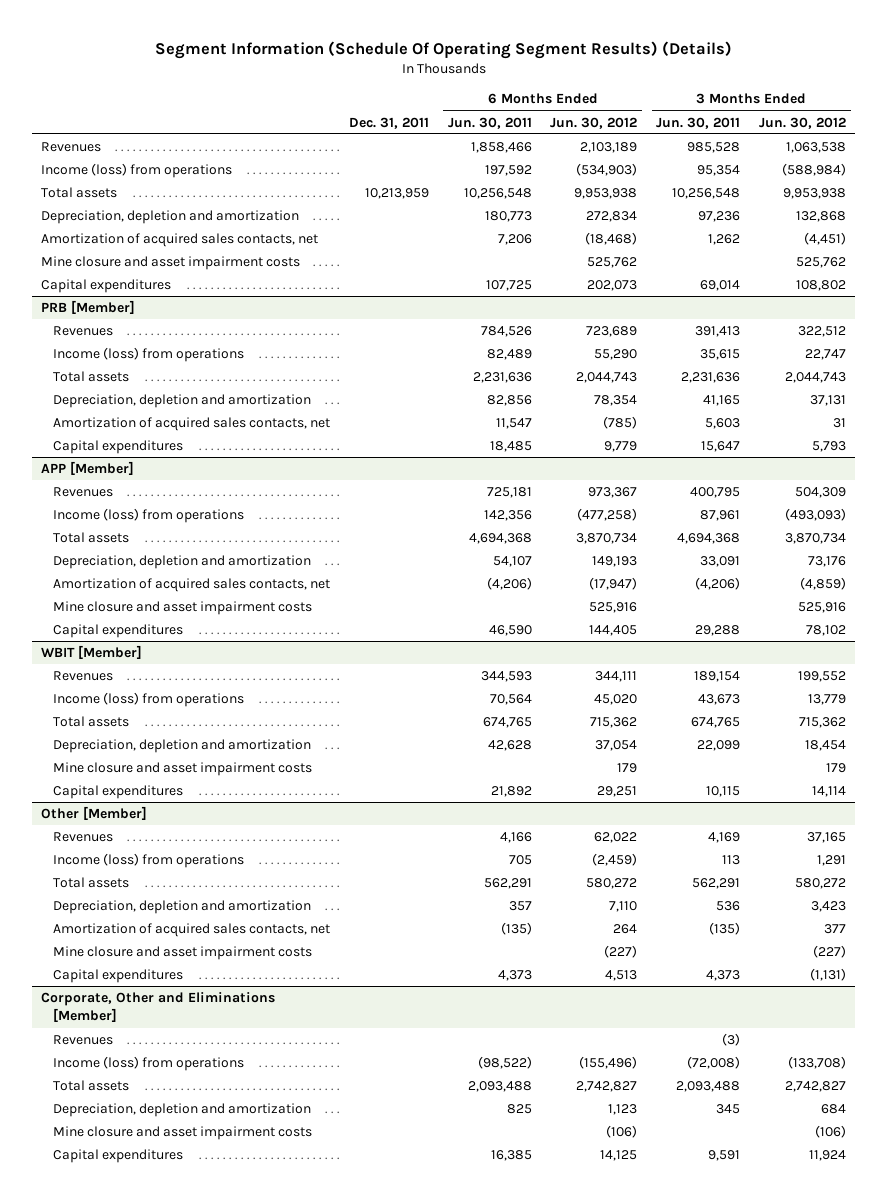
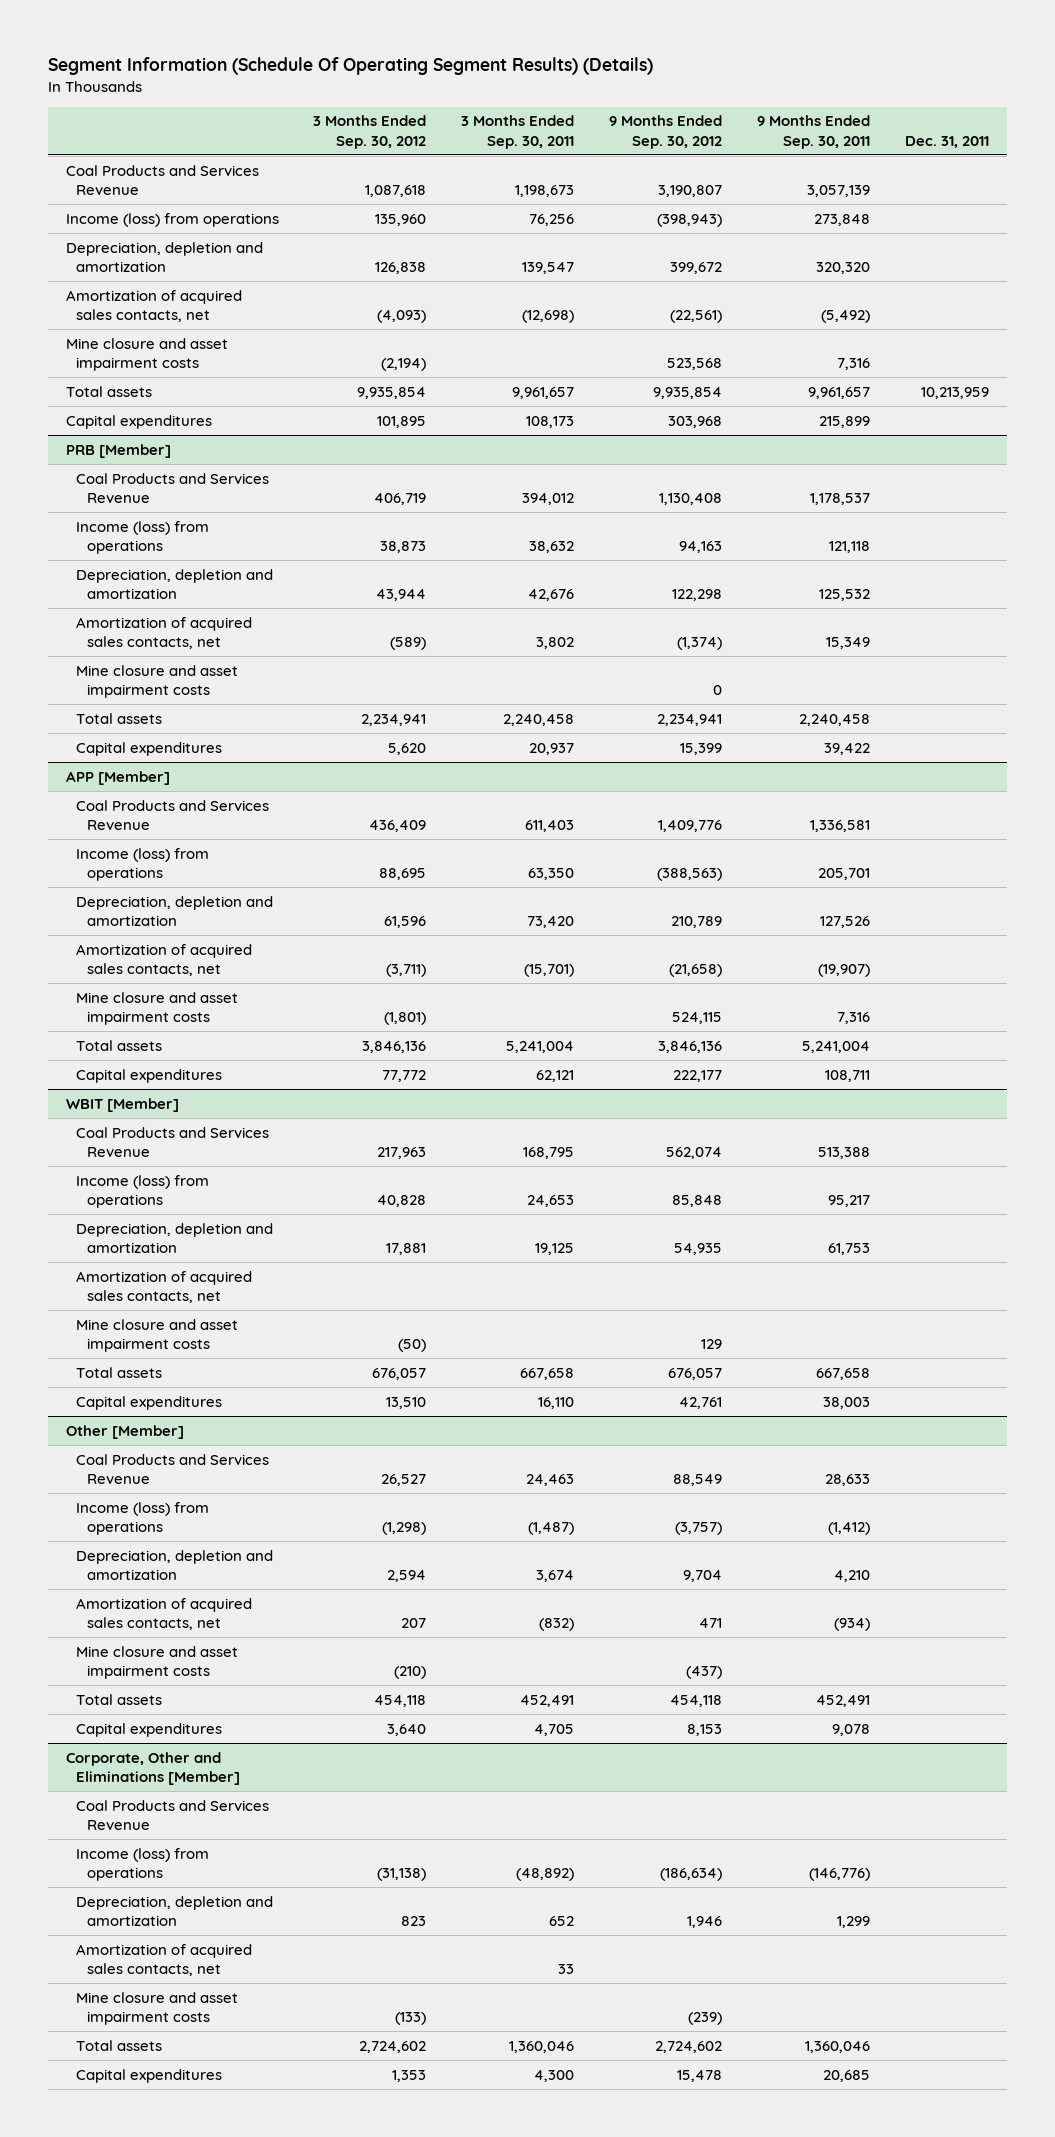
- | Dec. 31, 2011 | 6 Months Ended Jun. 30, 2011 | 6 Months Ended Jun. 30, 2012 | 3 Months Ended Jun. 30, 2011 | 3 Months Ended Jun. 30, 2012
+ | 3 Months Ended Sep. 30, 2012 | 3 Months Ended Sep. 30, 2011 | 9 Months Ended Sep. 30, 2012 | 9 Months Ended Sep. 30, 2011 | Dec. 31, 2011
- Revenues | | 1,858,466 | 2,103,189 | 985,528 | 1,063,538
+ Coal Products and Services Revenue | 1,087,618 | 1,198,673 | 3,190,807 | 3,057,139 |
moved down: Total assets | 9,935,854 | 9,961,657 | 9,935,854 | 9,961,657 | 10,213,959
@ PRB [Member]
- Revenues | | 784,526 | 723,689 | 391,413 | 322,512
+ Coal Products and Services Revenue | 406,719 | 394,012 | 1,130,408 | 1,178,537 |
+ Mine closure and asset impairment costs | | | 0 | |
moved down: Total assets | 2,234,941 | 2,240,458 | 2,234,941 | 2,240,458 |
@ APP [Member]
- Revenues | | 725,181 | 973,367 | 400,795 | 504,309
+ Coal Products and Services Revenue | 436,409 | 611,403 | 1,409,776 | 1,336,581 |
moved down: Total assets | 3,846,136 | 5,241,004 | 3,846,136 | 5,241,004 |
@ WBIT [Member]
- Revenues | | 344,593 | 344,111 | 189,154 | 199,552
+ Coal Products and Services Revenue | 217,963 | 168,795 | 562,074 | 513,388 |
+ Amortization of acquired sales contacts, net
moved down: Total assets | 676,057 | 667,658 | 676,057 | 667,658 |
@ Other [Member]
- Revenues | | 4,166 | 62,022 | 4,169 | 37,165
+ Coal Products and Services Revenue | 26,527 | 24,463 | 88,549 | 28,633 |
moved down: Total assets | 454,118 | 452,491 | 454,118 | 452,491 |
@ Corporate, Other and Eliminations [Member]
- Revenues | | | | (3) |
+ Coal Products and Services Revenue
+ Amortization of acquired sales contacts, net | | 33 | | |
moved down: Total assets | 2,724,602 | 1,360,046 | 2,724,602 | 1,360,046 |

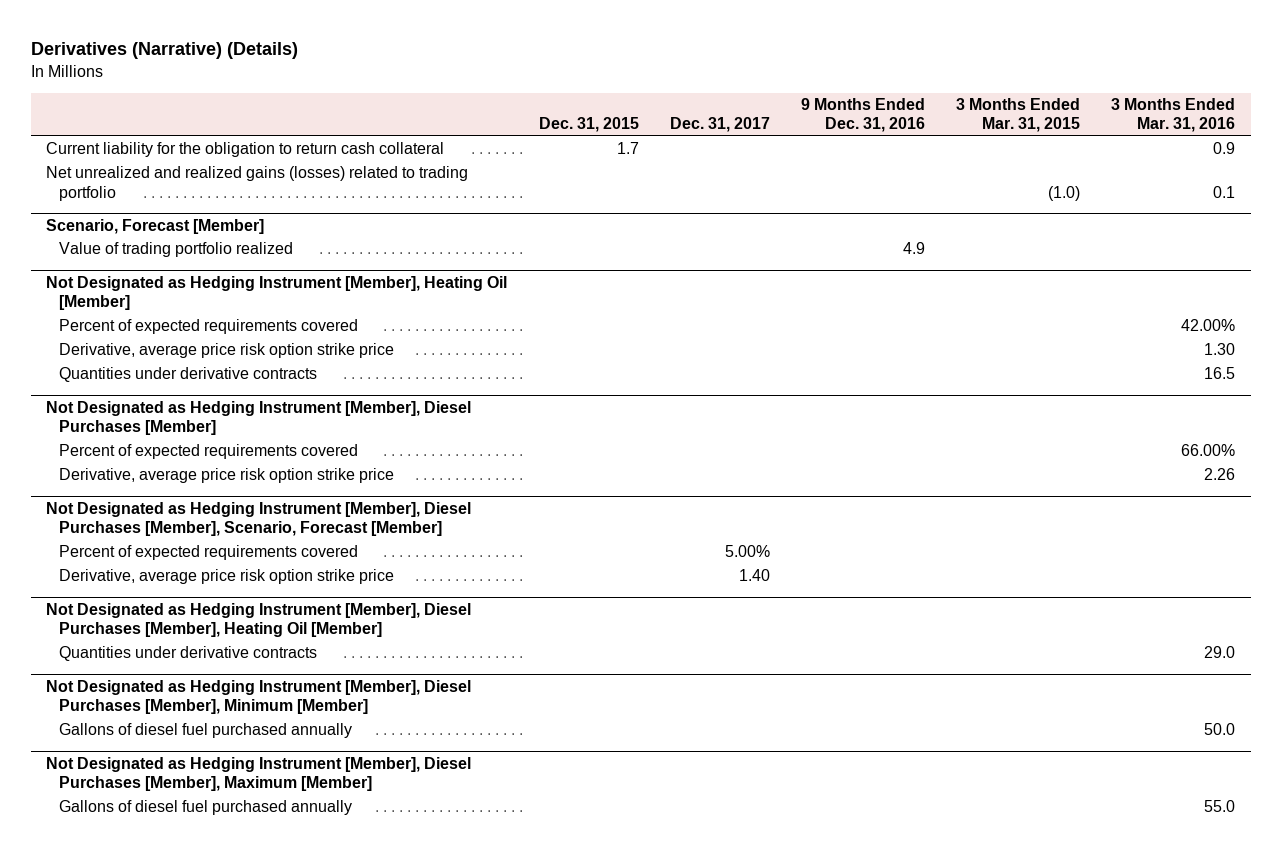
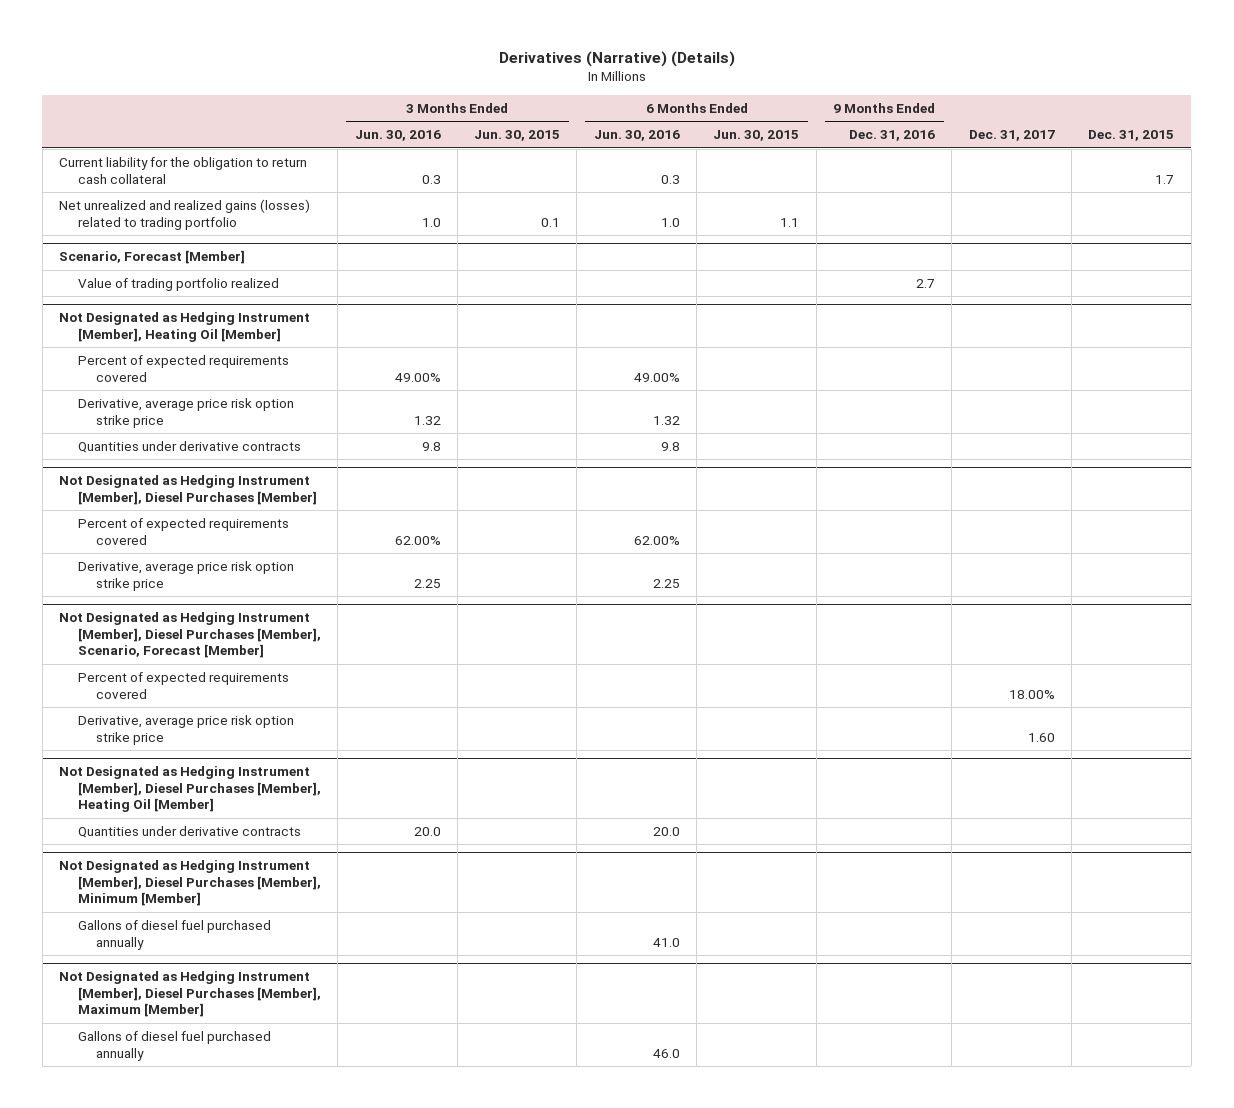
- | Dec. 31, 2015 | Dec. 31, 2017 | 9 Months Ended Dec. 31, 2016 | 3 Months Ended Mar. 31, 2015 | 3 Months Ended Mar. 31, 2016
+ | 3 Months Ended Jun. 30, 2016 | 3 Months Ended Jun. 30, 2015 | 6 Months Ended Jun. 30, 2016 | 6 Months Ended Jun. 30, 2015 | 9 Months Ended Dec. 31, 2016 | Dec. 31, 2017 | Dec. 31, 2015
@ Scenario, Forecast [Member]
- Value of trading portfolio realized | | | 4.9 | |
+ Value of trading portfolio realized | | | | | 2.7 | |
@ Not Designated as Hedging Instrument [Member], Diesel Purchases [Member], Scenario, Forecast [Member]
- Percent of expected requirements covered | | 5.00% | | |
- Derivative, average price risk option strike price | | 1.40 | | |
+ Percent of expected requirements covered | | | | | | 18.00% |
+ Derivative, average price risk option strike price | | | | | | 1.60 |

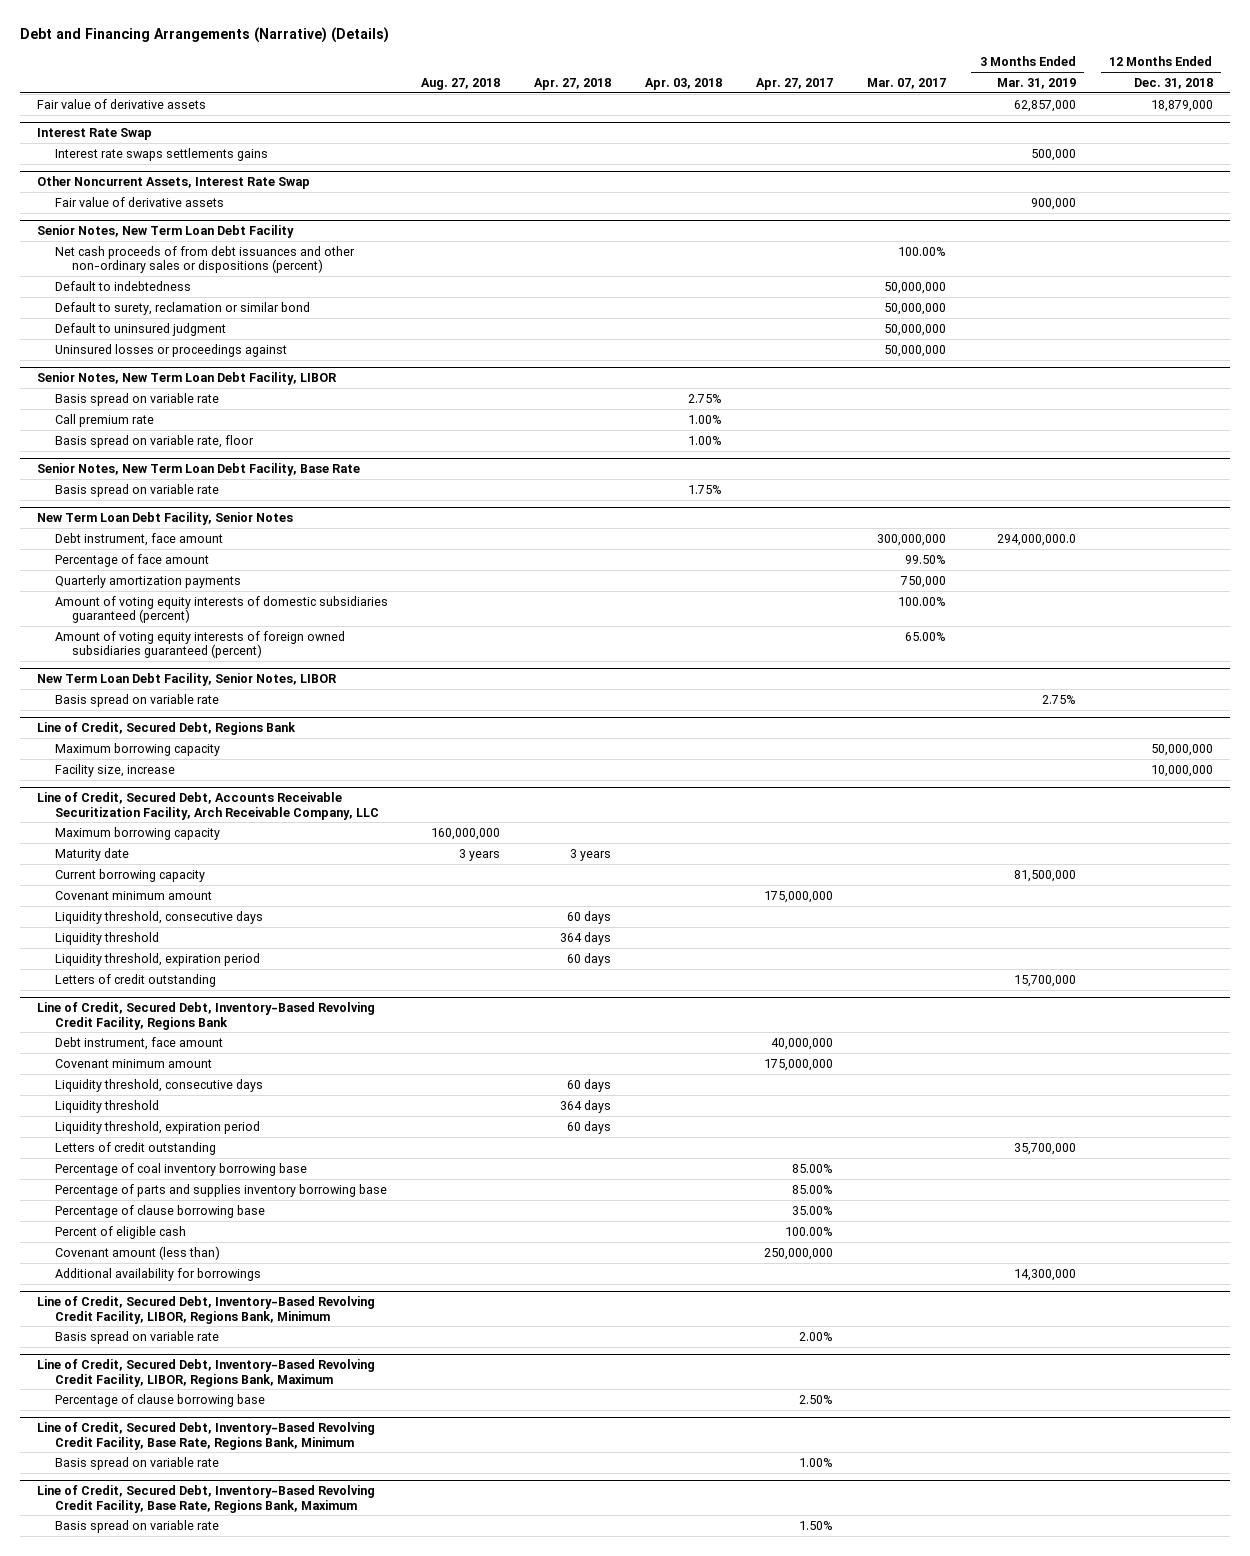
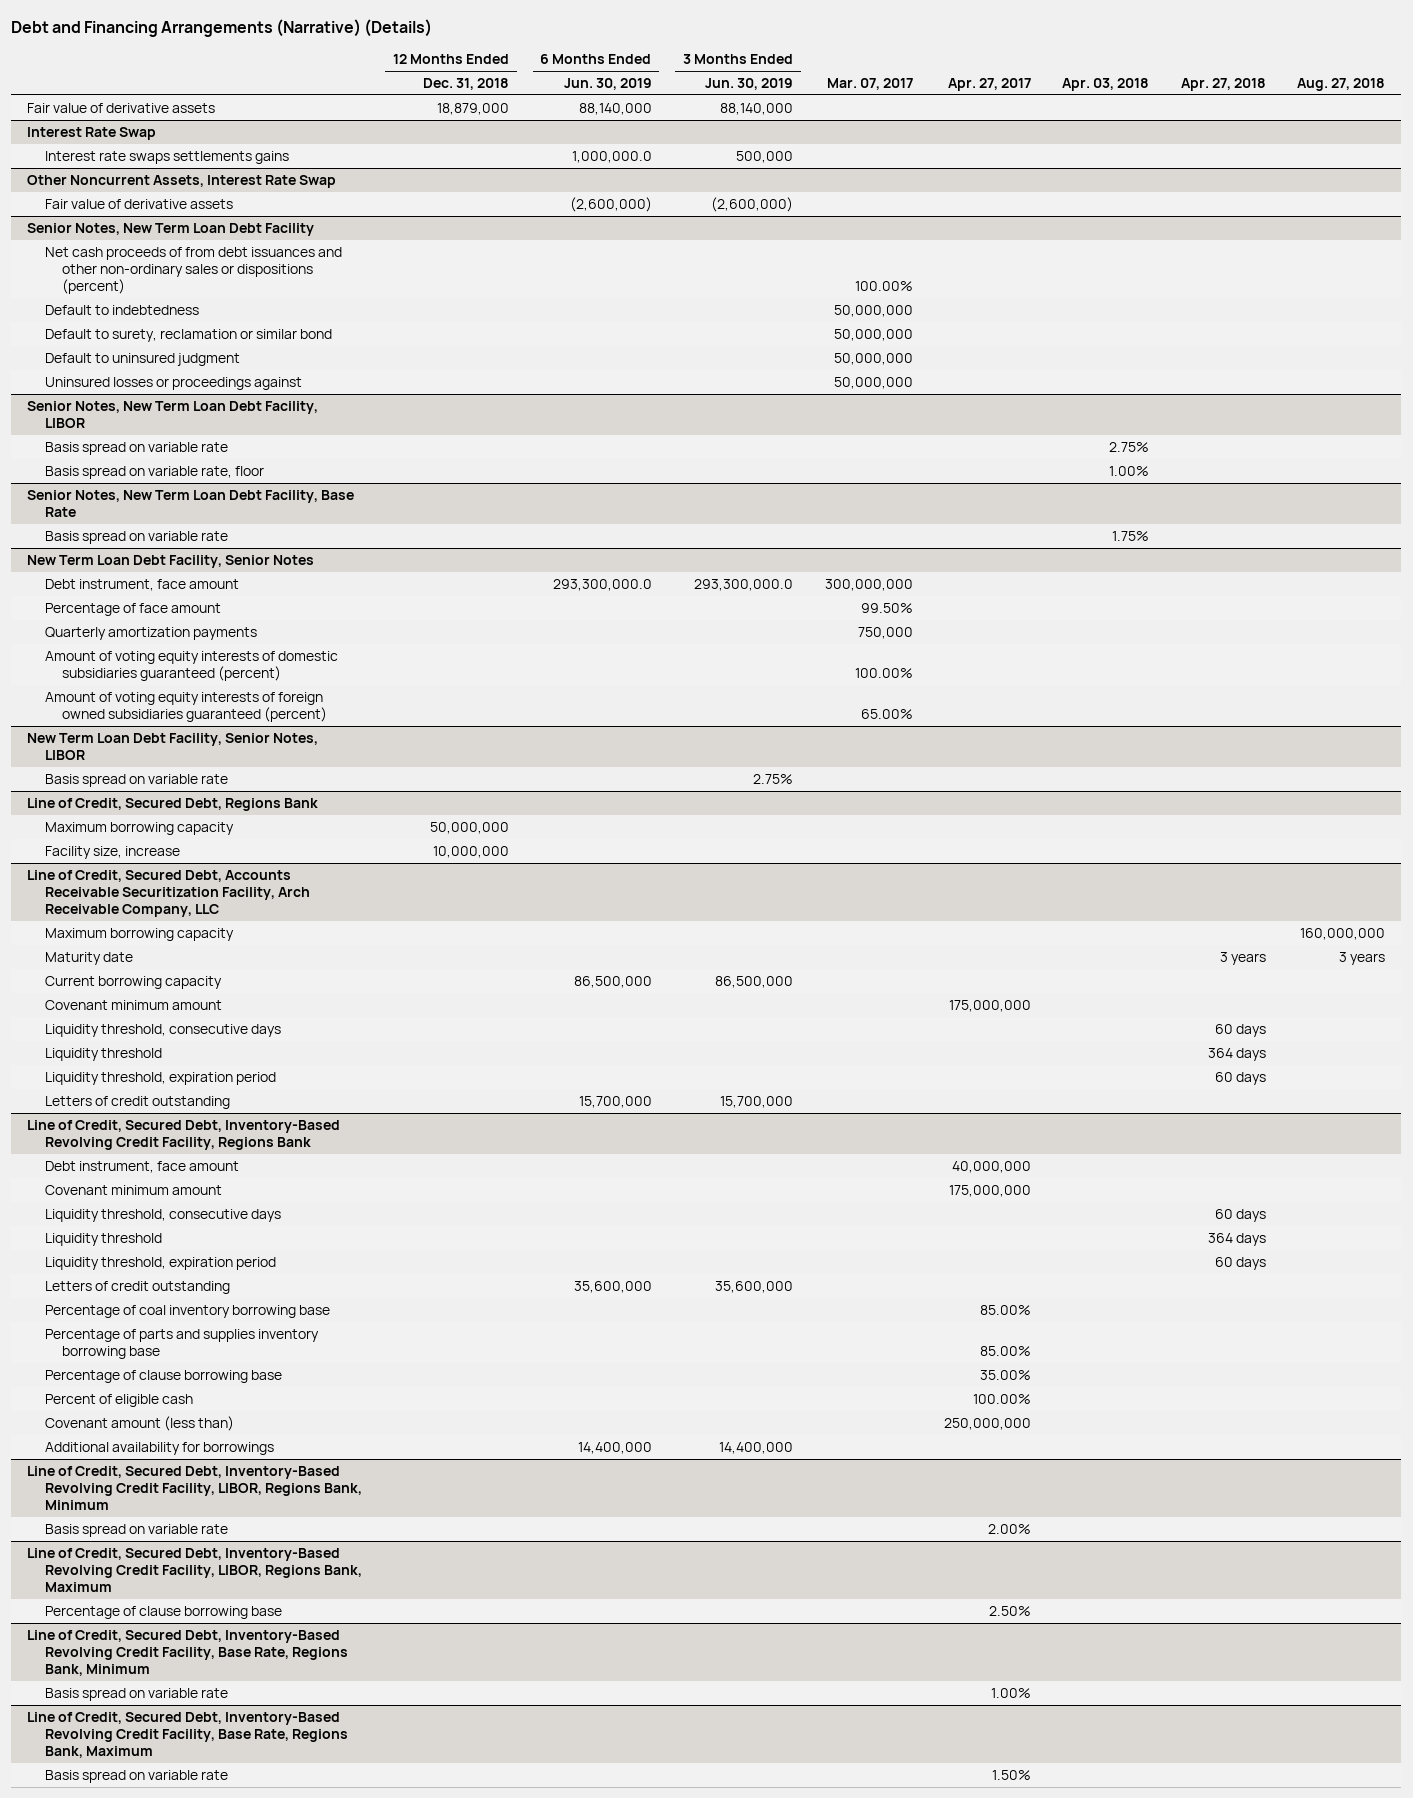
- | Aug. 27, 2018 | Apr. 27, 2018 | Apr. 03, 2018 | Apr. 27, 2017 | Mar. 07, 2017 | 3 Months Ended Mar. 31, 2019 | 12 Months Ended Dec. 31, 2018
+ | 12 Months Ended Dec. 31, 2018 | 6 Months Ended Jun. 30, 2019 | 3 Months Ended Jun. 30, 2019 | Mar. 07, 2017 | Apr. 27, 2017 | Apr. 03, 2018 | Apr. 27, 2018 | Aug. 27, 2018
@ Senior Notes, New Term Loan Debt Facility, LIBOR
- Call premium rate | | | 1.00% | | | |

